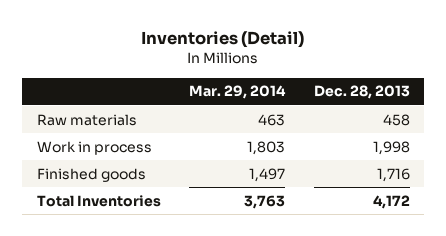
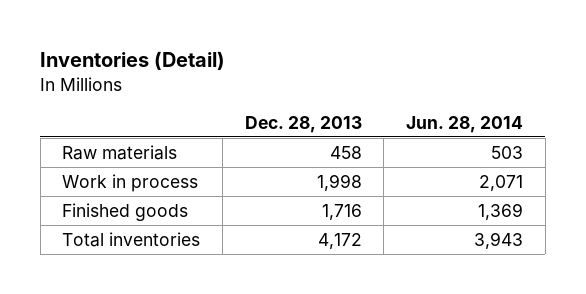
- | Mar. 29, 2014 | Dec. 28, 2013
+ | Dec. 28, 2013 | Jun. 28, 2014
- Total Inventories | 3,763 | 4,172
+ Total inventories | 4,172 | 3,943

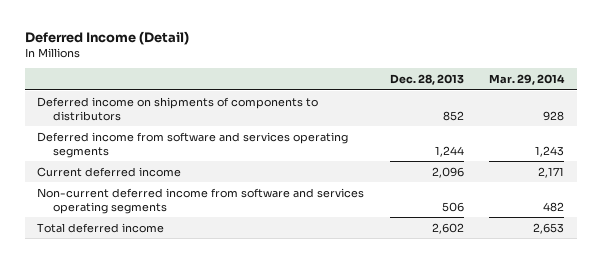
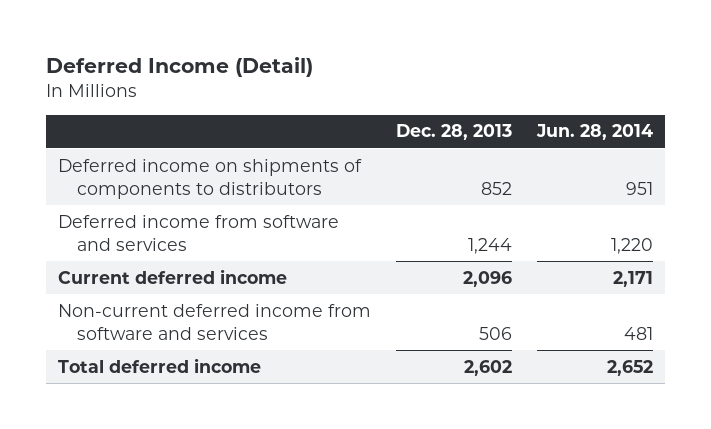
- | Dec. 28, 2013 | Mar. 29, 2014
+ | Dec. 28, 2013 | Jun. 28, 2014
- Deferred income from software and services operating segments | 1,244 | 1,243
+ Deferred income from software and services | 1,244 | 1,220
- Non-current deferred income from software and services operating segments | 506 | 482
+ Non-current deferred income from software and services | 506 | 481

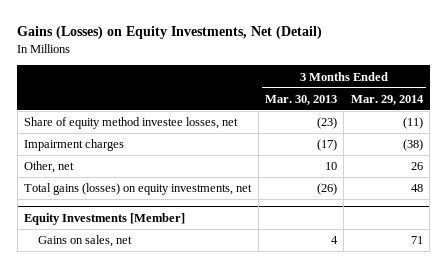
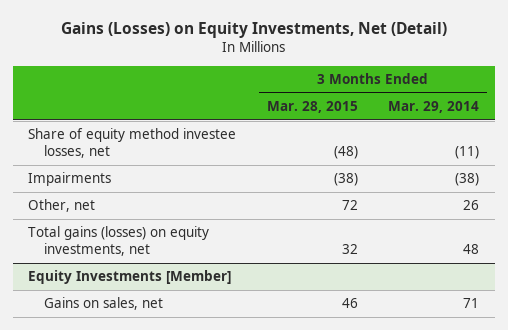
- | 3 Months Ended Mar. 30, 2013 | 3 Months Ended Mar. 29, 2014
+ | 3 Months Ended Mar. 28, 2015 | 3 Months Ended Mar. 29, 2014
- Impairment charges | (17) | (38)
+ Impairments | (38) | (38)

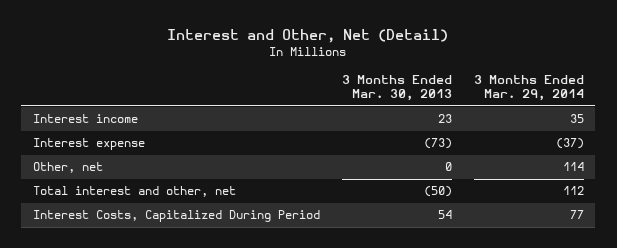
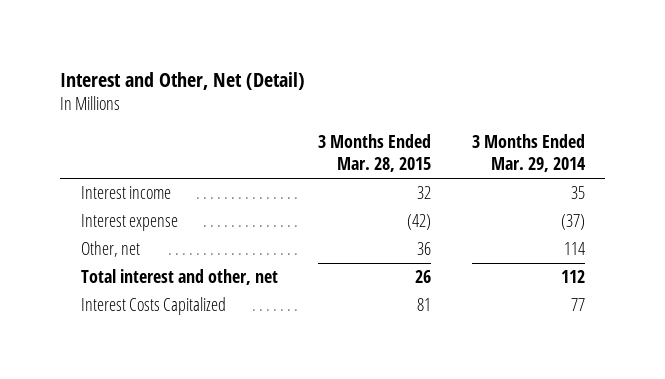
- | 3 Months Ended Mar. 30, 2013 | 3 Months Ended Mar. 29, 2014
+ | 3 Months Ended Mar. 28, 2015 | 3 Months Ended Mar. 29, 2014
- Interest Costs, Capitalized During Period | 54 | 77
+ Interest Costs Capitalized | 81 | 77

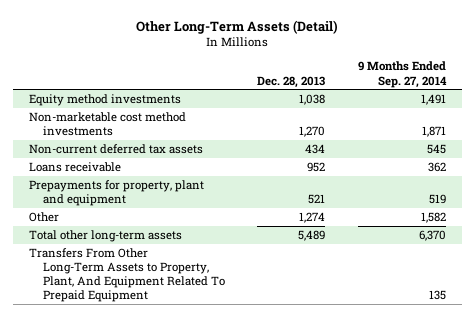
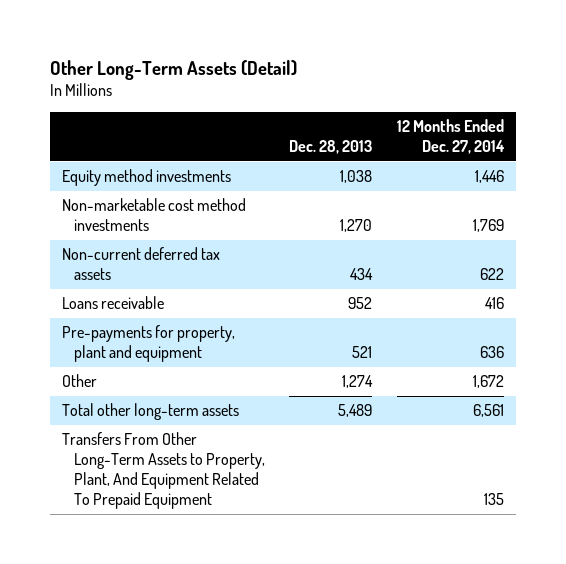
- | Dec. 28, 2013 | 9 Months Ended Sep. 27, 2014
+ | Dec. 28, 2013 | 12 Months Ended Dec. 27, 2014
- Prepayments for property, plant and equipment | 521 | 519
+ Pre-payments for property, plant and equipment | 521 | 636

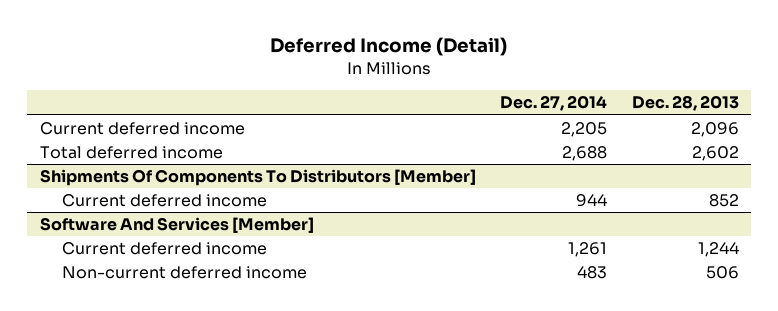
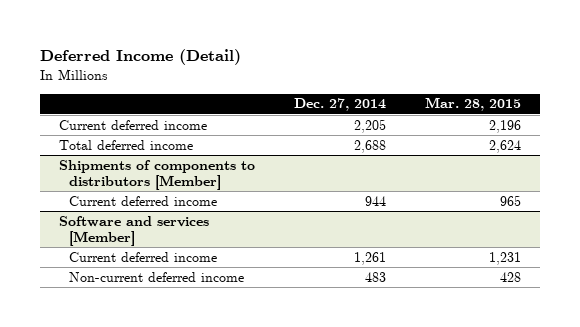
- | Dec. 27, 2014 | Dec. 28, 2013
+ | Dec. 27, 2014 | Mar. 28, 2015
- Shipments Of Components To Distributors [Member]
+ Shipments of components to distributors [Member]
- Software And Services [Member]
+ Software and services [Member]

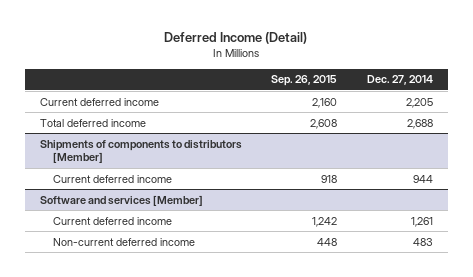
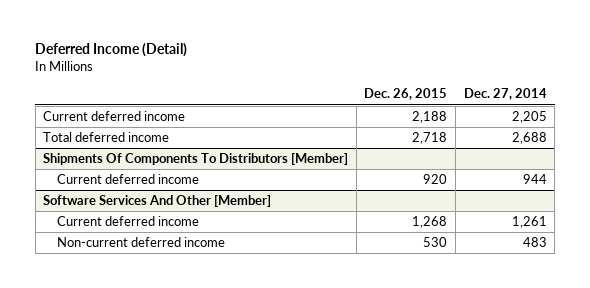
- | Sep. 26, 2015 | Dec. 27, 2014
+ | Dec. 26, 2015 | Dec. 27, 2014
- Shipments of components to distributors [Member]
+ Shipments Of Components To Distributors [Member]
- Software and services [Member]
+ Software Services And Other [Member]

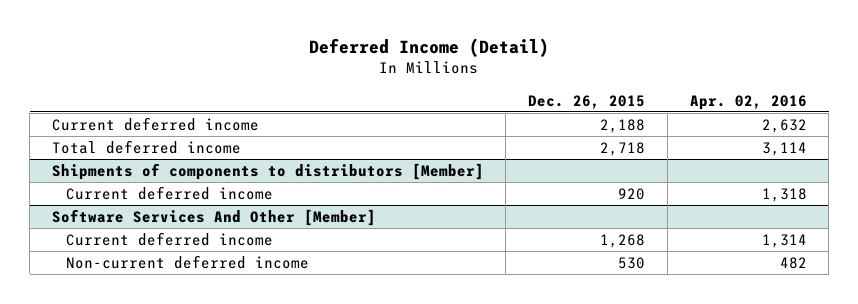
- | Dec. 26, 2015 | Dec. 27, 2014
+ | Dec. 26, 2015 | Apr. 02, 2016
- Shipments Of Components To Distributors [Member]
+ Shipments of components to distributors [Member]

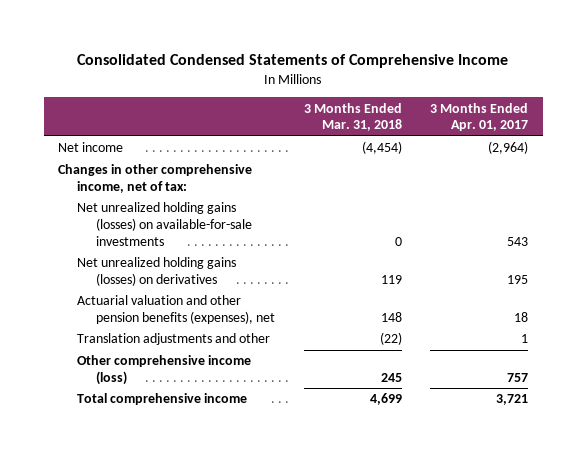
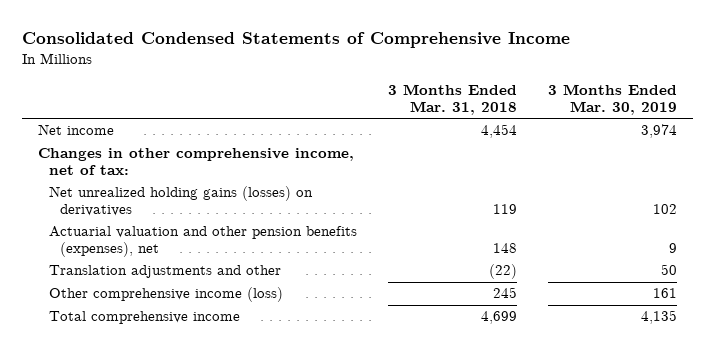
- | 3 Months Ended Mar. 31, 2018 | 3 Months Ended Apr. 01, 2017
+ | 3 Months Ended Mar. 31, 2018 | 3 Months Ended Mar. 30, 2019
- Net income | (4,454) | (2,964)
+ Net income | 4,454 | 3,974
- Net unrealized holding gains (losses) on available-for-sale investments | 0 | 543

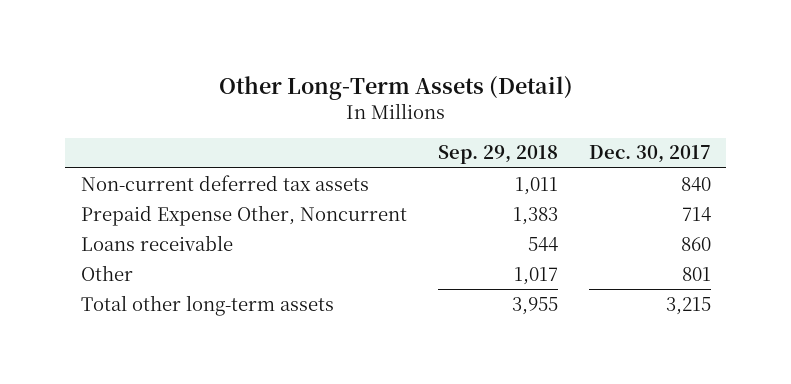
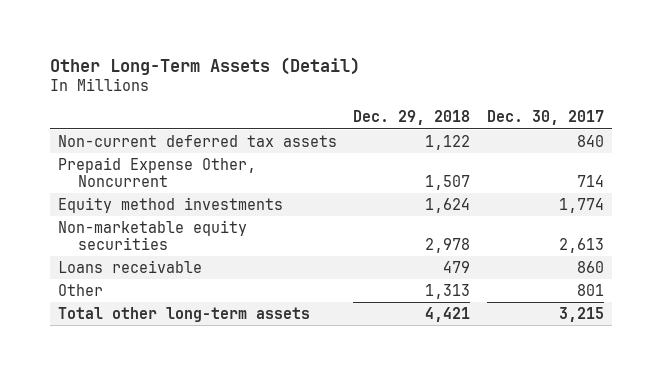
- | Sep. 29, 2018 | Dec. 30, 2017
+ | Dec. 29, 2018 | Dec. 30, 2017
+ Equity method investments | 1,624 | 1,774
+ Non-marketable equity securities | 2,978 | 2,613

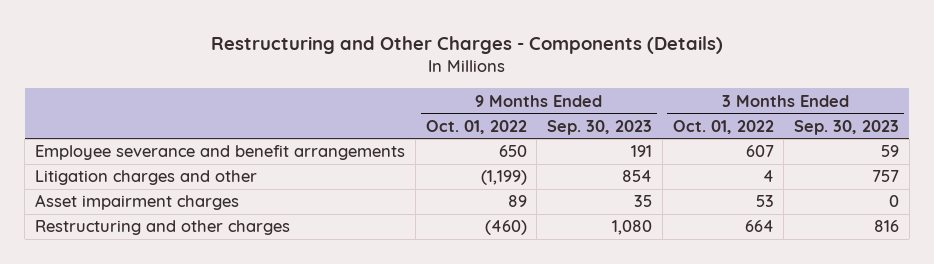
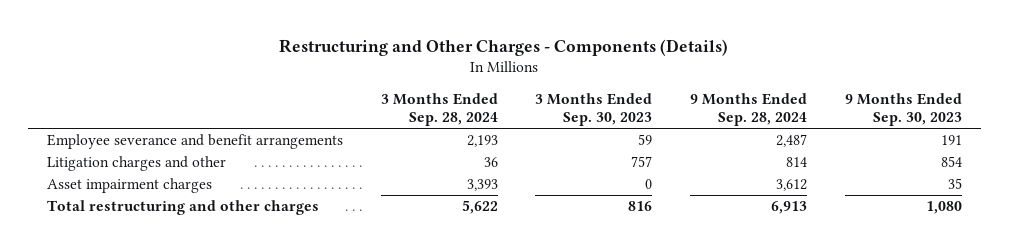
- | 9 Months Ended Oct. 01, 2022 | 9 Months Ended Sep. 30, 2023 | 3 Months Ended Oct. 01, 2022 | 3 Months Ended Sep. 30, 2023
+ | 3 Months Ended Sep. 28, 2024 | 3 Months Ended Sep. 30, 2023 | 9 Months Ended Sep. 28, 2024 | 9 Months Ended Sep. 30, 2023
- Restructuring and other charges | (460) | 1,080 | 664 | 816
+ Total restructuring and other charges | 5,622 | 816 | 6,913 | 1,080

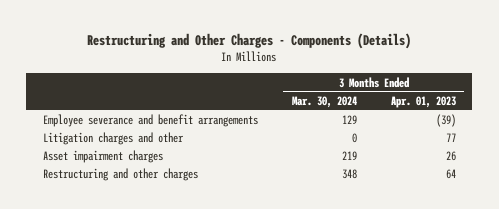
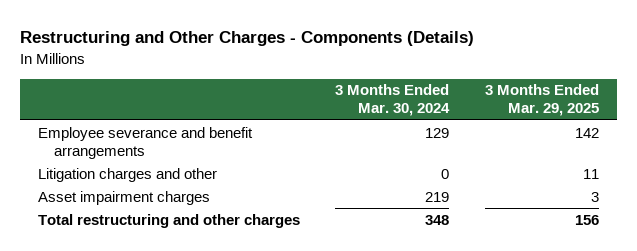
- | 3 Months Ended Mar. 30, 2024 | 3 Months Ended Apr. 01, 2023
+ | 3 Months Ended Mar. 30, 2024 | 3 Months Ended Mar. 29, 2025
- Restructuring and other charges | 348 | 64
+ Total restructuring and other charges | 348 | 156

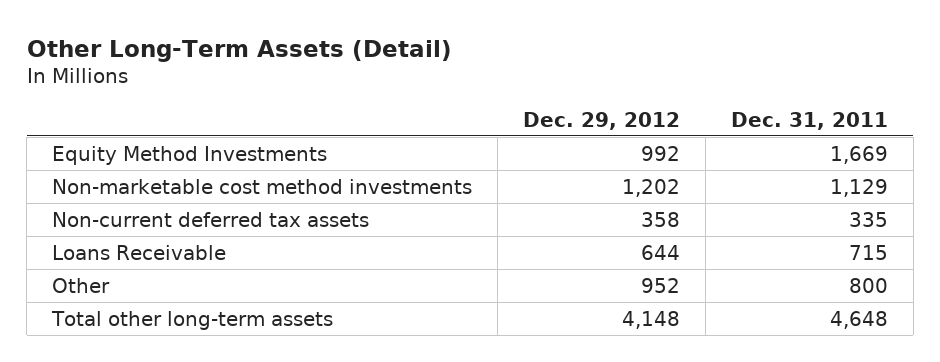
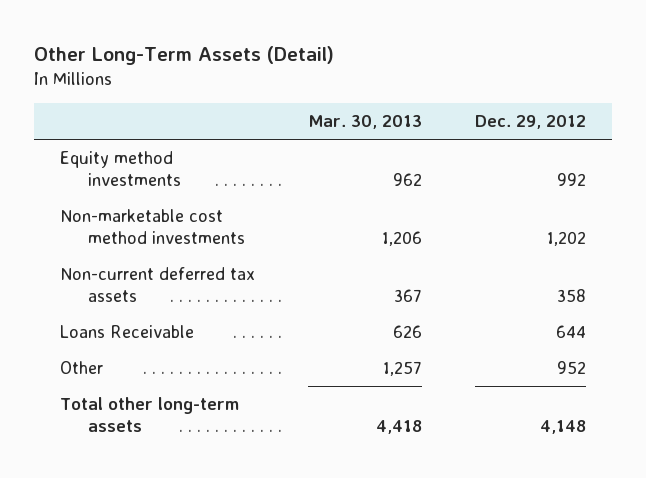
- | Dec. 29, 2012 | Dec. 31, 2011
+ | Mar. 30, 2013 | Dec. 29, 2012
- Equity Method Investments | 992 | 1,669
+ Equity method investments | 962 | 992

